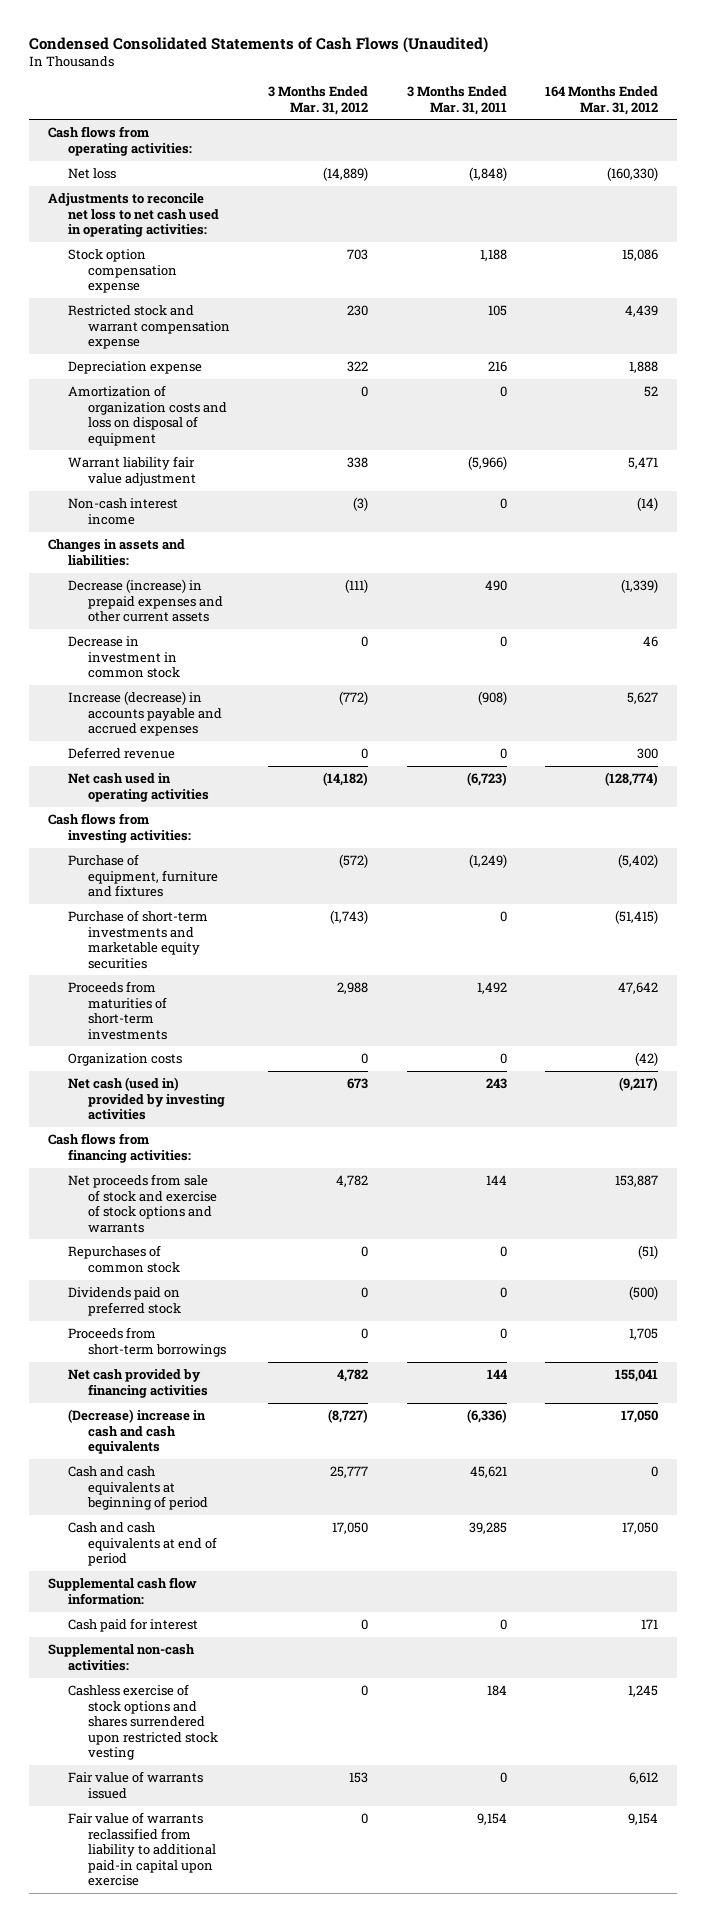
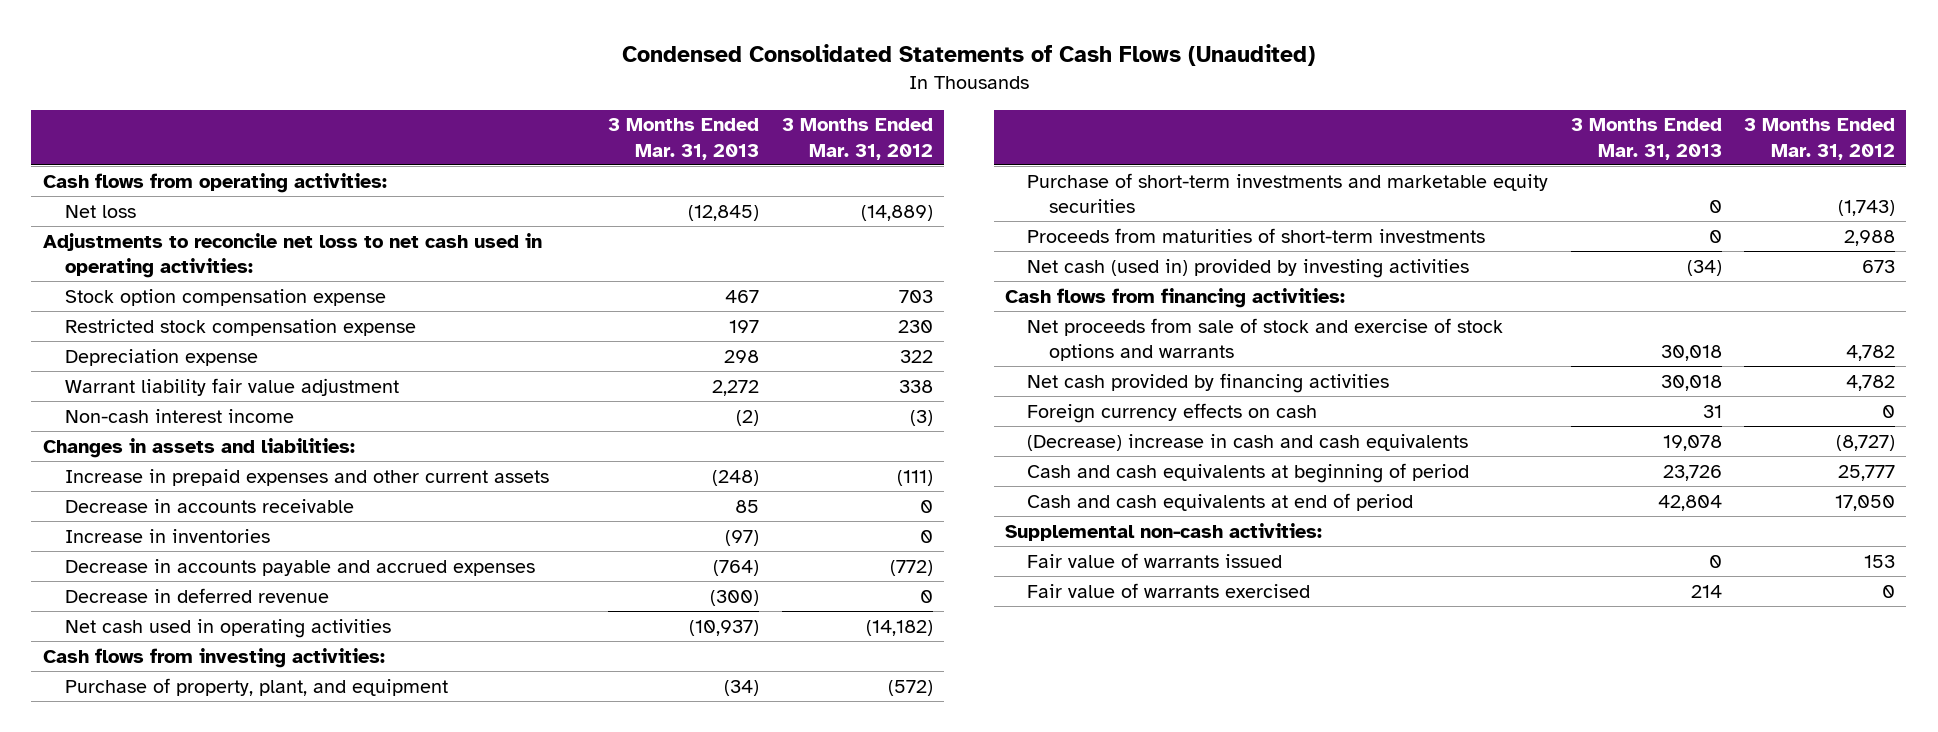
- | 3 Months Ended Mar. 31, 2012 | 3 Months Ended Mar. 31, 2011 | 164 Months Ended Mar. 31, 2012
+ | 3 Months Ended Mar. 31, 2013 | 3 Months Ended Mar. 31, 2012
- Restricted stock and warrant compensation expense | 230 | 105 | 4,439
+ Restricted stock compensation expense | 197 | 230
- Amortization of organization costs and loss on disposal of equipment | 0 | 0 | 52
- Decrease (increase) in prepaid expenses and other current assets | (111) | 490 | (1,339)
- Decrease in investment in common stock | 0 | 0 | 46
- Increase (decrease) in accounts payable and accrued expenses | (772) | (908) | 5,627
- Deferred revenue | 0 | 0 | 300
+ Increase in prepaid expenses and other current assets | (248) | (111)
+ Decrease in accounts receivable | 85 | 0
+ Increase in inventories | (97) | 0
+ Decrease in accounts payable and accrued expenses | (764) | (772)
+ Decrease in deferred revenue | (300) | 0
- Purchase of equipment, furniture and fixtures | (572) | (1,249) | (5,402)
+ Purchase of property, plant, and equipment | (34) | (572)
- Organization costs | 0 | 0 | (42)
- Repurchases of common stock | 0 | 0 | (51)
- Dividends paid on preferred stock | 0 | 0 | (500)
- Proceeds from short-term borrowings | 0 | 0 | 1,705
+ Foreign currency effects on cash | 31 | 0
- Supplemental cash flow information:
- Cash paid for interest | 0 | 0 | 171
- Cashless exercise of stock options and shares surrendered upon restricted stock vesting | 0 | 184 | 1,245
- Fair value of warrants reclassified from liability to additional paid-in capital upon exercise | 0 | 9,154 | 9,154
+ Fair value of warrants exercised | 214 | 0

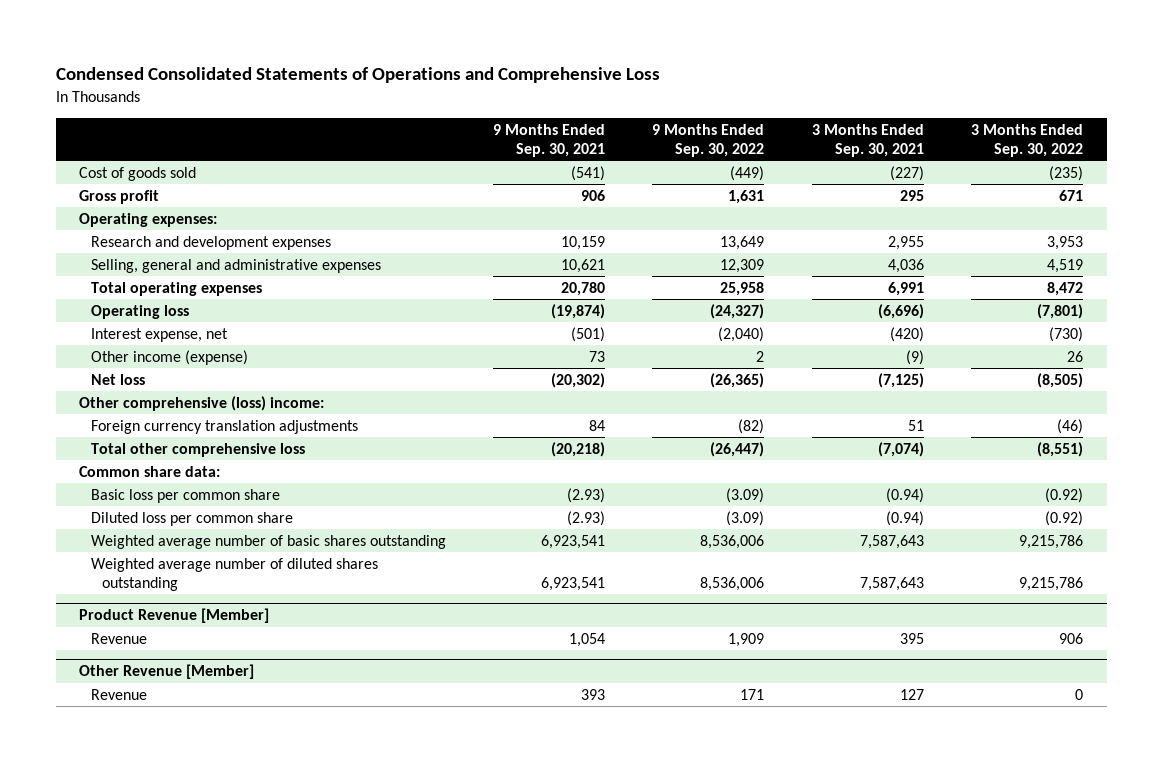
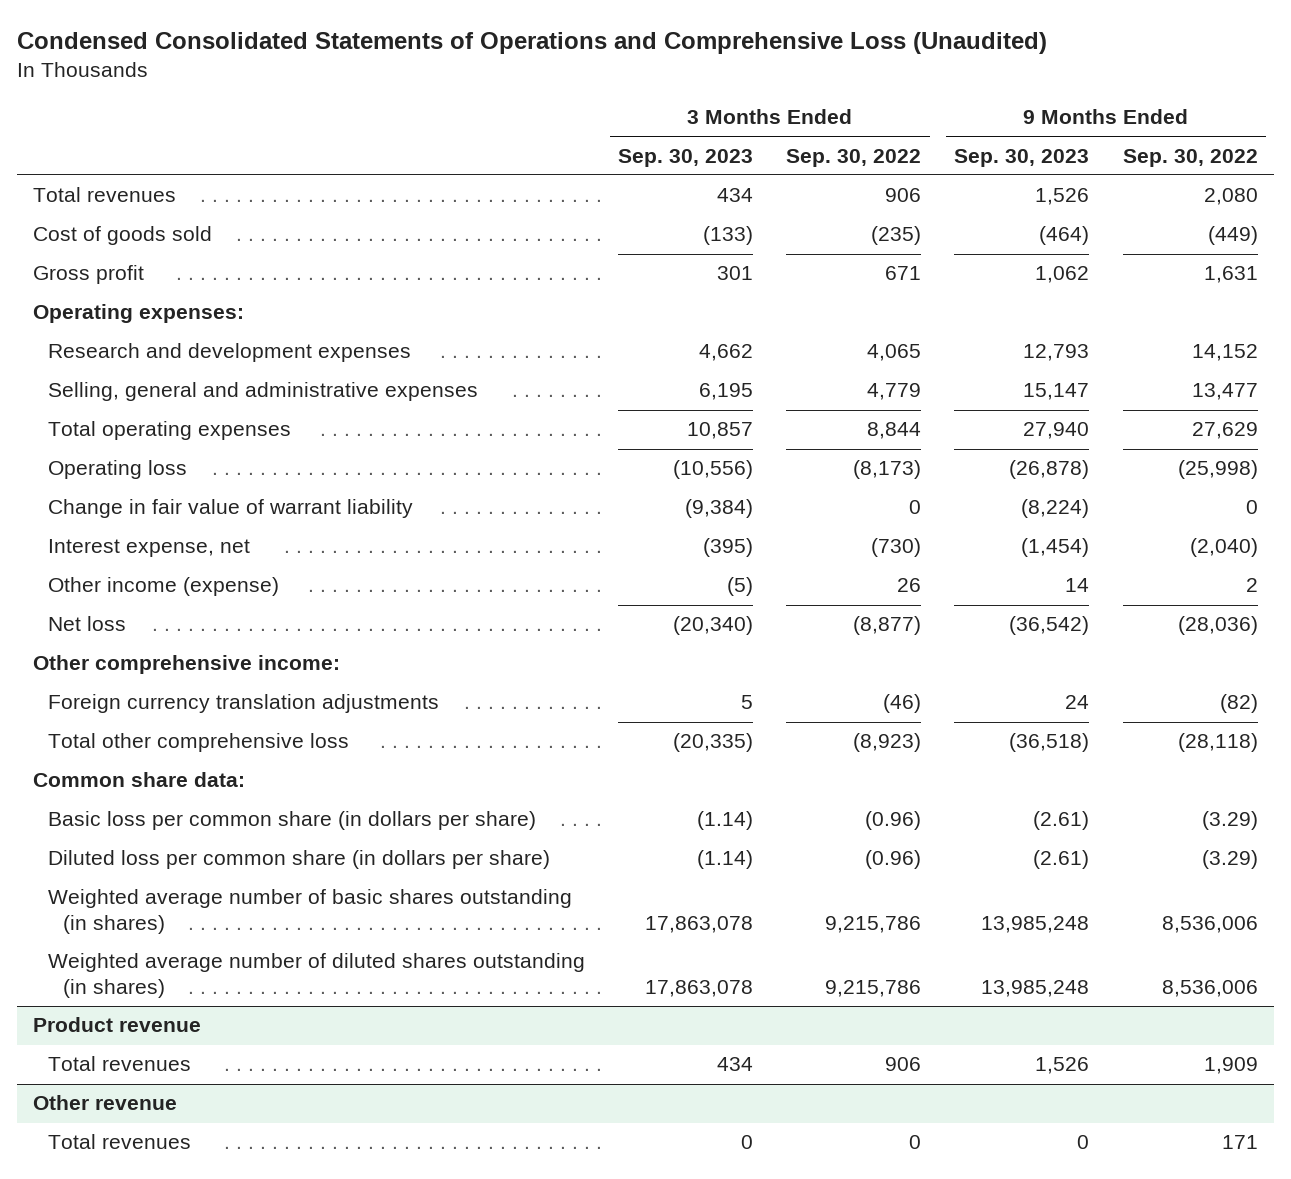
- Condensed Consolidated Statements of Operations and Comprehensive Loss
+ Condensed Consolidated Statements of Operations and Comprehensive Loss (Unaudited)
- | 9 Months Ended Sep. 30, 2021 | 9 Months Ended Sep. 30, 2022 | 3 Months Ended Sep. 30, 2021 | 3 Months Ended Sep. 30, 2022
+ | 3 Months Ended Sep. 30, 2023 | 3 Months Ended Sep. 30, 2022 | 9 Months Ended Sep. 30, 2023 | 9 Months Ended Sep. 30, 2022
+ Total revenues | 434 | 906 | 1,526 | 2,080
- Research and development expenses | 10,159 | 13,649 | 2,955 | 3,953
- Selling, general and administrative expenses | 10,621 | 12,309 | 4,036 | 4,519
- Total operating expenses | 20,780 | 25,958 | 6,991 | 8,472
- Operating loss | (19,874) | (24,327) | (6,696) | (7,801)
+ Research and development expenses | 4,662 | 4,065 | 12,793 | 14,152
+ Selling, general and administrative expenses | 6,195 | 4,779 | 15,147 | 13,477
+ Total operating expenses | 10,857 | 8,844 | 27,940 | 27,629
+ Operating loss | (10,556) | (8,173) | (26,878) | (25,998)
+ Change in fair value of warrant liability | (9,384) | 0 | (8,224) | 0
- Net loss | (20,302) | (26,365) | (7,125) | (8,505)
- Other comprehensive (loss) income:
+ Net loss | (20,340) | (8,877) | (36,542) | (28,036)
+ Other comprehensive income:
- Total other comprehensive loss | (20,218) | (26,447) | (7,074) | (8,551)
+ Total other comprehensive loss | (20,335) | (8,923) | (36,518) | (28,118)
- Basic loss per common share | (2.93) | (3.09) | (0.94) | (0.92)
- Diluted loss per common share | (2.93) | (3.09) | (0.94) | (0.92)
- Weighted average number of basic shares outstanding | 6,923,541 | 8,536,006 | 7,587,643 | 9,215,786
- Weighted average number of diluted shares outstanding | 6,923,541 | 8,536,006 | 7,587,643 | 9,215,786
- Product Revenue [Member]
- Revenue | 1,054 | 1,909 | 395 | 906
- Other Revenue [Member]
- Revenue | 393 | 171 | 127 | 0
+ Basic loss per common share (in dollars per share) | (1.14) | (0.96) | (2.61) | (3.29)
+ Diluted loss per common share (in dollars per share) | (1.14) | (0.96) | (2.61) | (3.29)
+ Weighted average number of basic shares outstanding (in shares) | 17,863,078 | 9,215,786 | 13,985,248 | 8,536,006
+ Weighted average number of diluted shares outstanding (in shares) | 17,863,078 | 9,215,786 | 13,985,248 | 8,536,006
+ Product revenue
+ Total revenues | 434 | 906 | 1,526 | 1,909
+ Other revenue
+ Total revenues | 0 | 0 | 0 | 171

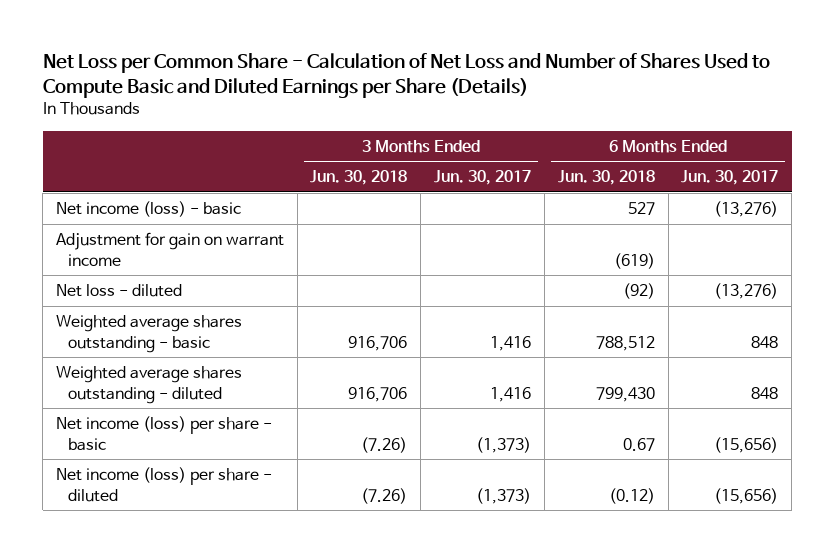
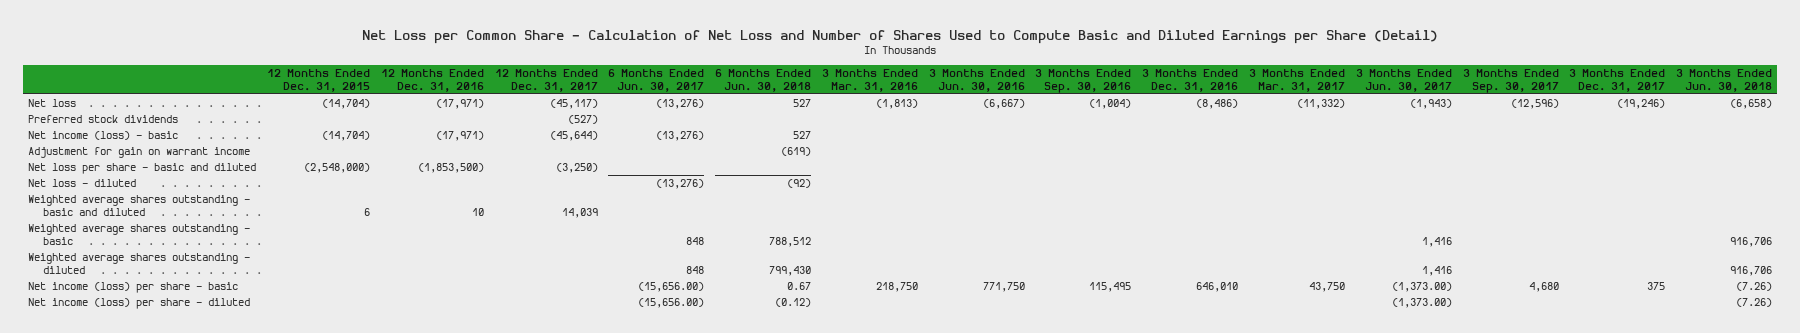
- Net Loss per Common Share - Calculation of Net Loss and Number of Shares Used to Compute Basic and Diluted Earnings per Share (Details)
+ Net Loss per Common Share - Calculation of Net Loss and Number of Shares Used to Compute Basic and Diluted Earnings per Share (Detail)
- | 3 Months Ended Jun. 30, 2018 | 3 Months Ended Jun. 30, 2017 | 6 Months Ended Jun. 30, 2018 | 6 Months Ended Jun. 30, 2017
+ | 12 Months Ended Dec. 31, 2015 | 12 Months Ended Dec. 31, 2016 | 12 Months Ended Dec. 31, 2017 | 6 Months Ended Jun. 30, 2017 | 6 Months Ended Jun. 30, 2018 | 3 Months Ended Mar. 31, 2016 | 3 Months Ended Jun. 30, 2016 | 3 Months Ended Sep. 30, 2016 | 3 Months Ended Dec. 31, 2016 | 3 Months Ended Mar. 31, 2017 | 3 Months Ended Jun. 30, 2017 | 3 Months Ended Sep. 30, 2017 | 3 Months Ended Dec. 31, 2017 | 3 Months Ended Jun. 30, 2018
+ Net loss | (14,704) | (17,971) | (45,117) | (13,276) | 527 | (1,813) | (6,667) | (1,004) | (8,486) | (11,332) | (1,943) | (12,596) | (19,246) | (6,658)
+ Preferred stock dividends | | | (527) | | | | | | | | | | |
+ Net loss per share - basic and diluted | (2,548,000) | (1,853,500) | (3,250) | | | | | | | | | | |
+ Weighted average shares outstanding - basic and diluted | 6 | 10 | 14,039 | | | | | | | | | | |
- Net income (loss) per share - basic | (7.26) | (1,373) | 0.67 | (15,656)
- Net income (loss) per share - diluted | (7.26) | (1,373) | (0.12) | (15,656)
+ Net income (loss) per share - basic | | | | (15,656.00) | 0.67 | 218,750 | 771,750 | 115,495 | 646,010 | 43,750 | (1,373.00) | 4,680 | 375 | (7.26)
+ Net income (loss) per share - diluted | | | | (15,656.00) | (0.12) | | | | | | (1,373.00) | | | (7.26)

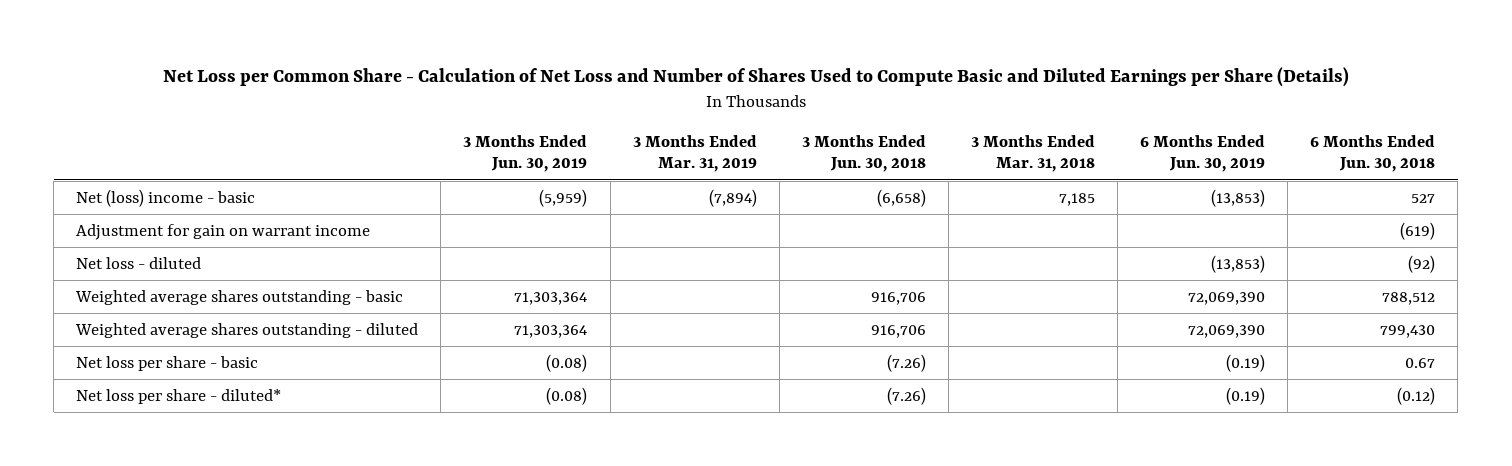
- Net Loss per Common Share - Calculation of Net Loss and Number of Shares Used to Compute Basic and Diluted Earnings per Share (Detail)
+ Net Loss per Common Share - Calculation of Net Loss and Number of Shares Used to Compute Basic and Diluted Earnings per Share (Details)
- | 12 Months Ended Dec. 31, 2015 | 12 Months Ended Dec. 31, 2016 | 12 Months Ended Dec. 31, 2017 | 6 Months Ended Jun. 30, 2017 | 6 Months Ended Jun. 30, 2018 | 3 Months Ended Mar. 31, 2016 | 3 Months Ended Jun. 30, 2016 | 3 Months Ended Sep. 30, 2016 | 3 Months Ended Dec. 31, 2016 | 3 Months Ended Mar. 31, 2017 | 3 Months Ended Jun. 30, 2017 | 3 Months Ended Sep. 30, 2017 | 3 Months Ended Dec. 31, 2017 | 3 Months Ended Jun. 30, 2018
+ | 3 Months Ended Jun. 30, 2019 | 3 Months Ended Mar. 31, 2019 | 3 Months Ended Jun. 30, 2018 | 3 Months Ended Mar. 31, 2018 | 6 Months Ended Jun. 30, 2019 | 6 Months Ended Jun. 30, 2018
- Net loss | (14,704) | (17,971) | (45,117) | (13,276) | 527 | (1,813) | (6,667) | (1,004) | (8,486) | (11,332) | (1,943) | (12,596) | (19,246) | (6,658)
- Preferred stock dividends | | | (527) | | | | | | | | | | |
- Net income (loss) - basic | (14,704) | (17,971) | (45,644) | (13,276) | 527 | | | | | | | | |
+ Net (loss) income - basic | (5,959) | (7,894) | (6,658) | 7,185 | (13,853) | 527
- Net loss per share - basic and diluted | (2,548,000) | (1,853,500) | (3,250) | | | | | | | | | | |
- Weighted average shares outstanding - basic and diluted | 6 | 10 | 14,039 | | | | | | | | | | |
- Net income (loss) per share - basic | | | | (15,656.00) | 0.67 | 218,750 | 771,750 | 115,495 | 646,010 | 43,750 | (1,373.00) | 4,680 | 375 | (7.26)
- Net income (loss) per share - diluted | | | | (15,656.00) | (0.12) | | | | | | (1,373.00) | | | (7.26)
+ Net loss per share - basic | (0.08) | | (7.26) | | (0.19) | 0.67
+ Net loss per share - diluted* | (0.08) | | (7.26) | | (0.19) | (0.12)

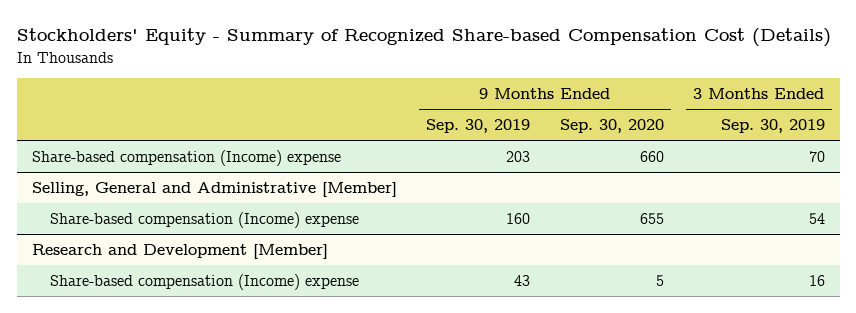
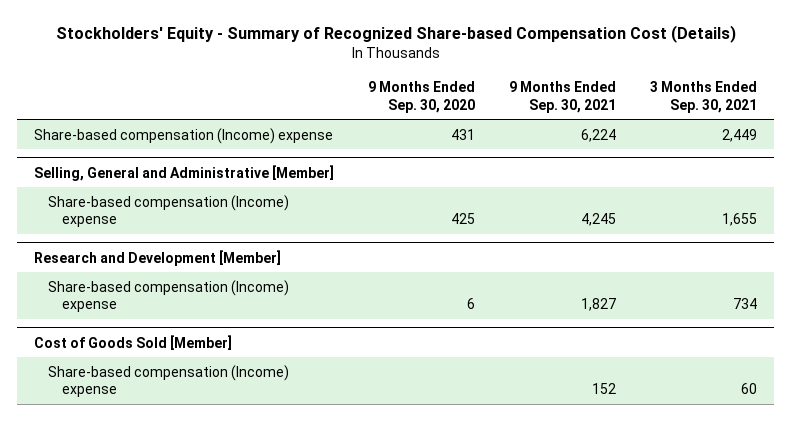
- | 9 Months Ended Sep. 30, 2019 | 9 Months Ended Sep. 30, 2020 | 3 Months Ended Sep. 30, 2019
+ | 9 Months Ended Sep. 30, 2020 | 9 Months Ended Sep. 30, 2021 | 3 Months Ended Sep. 30, 2021
- Share-based compensation (Income) expense | 203 | 660 | 70
+ Share-based compensation (Income) expense | 431 | 6,224 | 2,449
@ Selling, General and Administrative [Member]
- Share-based compensation (Income) expense | 160 | 655 | 54
+ Share-based compensation (Income) expense | 425 | 4,245 | 1,655
@ Research and Development [Member]
- Share-based compensation (Income) expense | 43 | 5 | 16
+ Share-based compensation (Income) expense | 6 | 1,827 | 734
+ Cost of Goods Sold [Member]
+ Share-based compensation (Income) expense | | 152 | 60

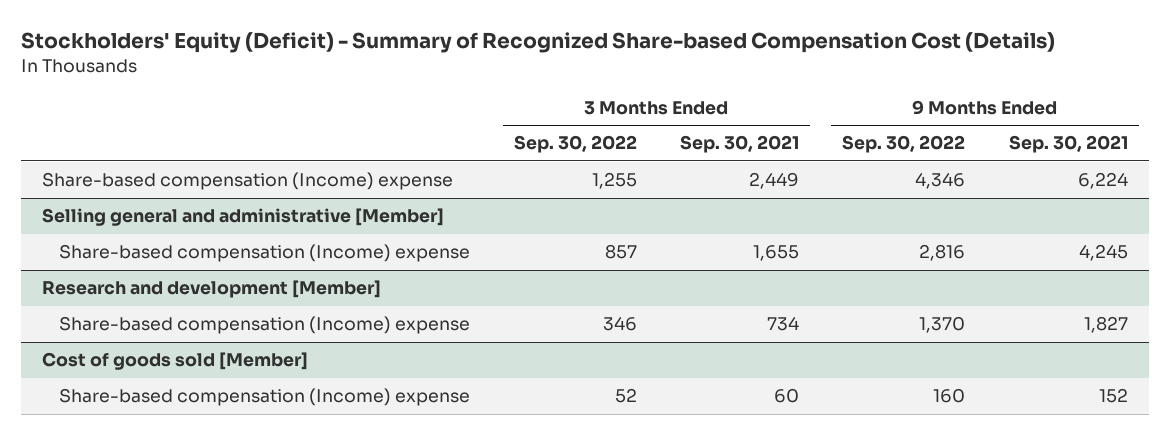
- Stockholders' Equity - Summary of Recognized Share-based Compensation Cost (Details)
+ Stockholders' Equity (Deficit) - Summary of Recognized Share-based Compensation Cost (Details)
- | 9 Months Ended Sep. 30, 2020 | 9 Months Ended Sep. 30, 2021 | 3 Months Ended Sep. 30, 2021
+ | 3 Months Ended Sep. 30, 2022 | 3 Months Ended Sep. 30, 2021 | 9 Months Ended Sep. 30, 2022 | 9 Months Ended Sep. 30, 2021
- Selling, General and Administrative [Member]
+ Selling general and administrative [Member]
- Research and Development [Member]
+ Research and development [Member]
- Cost of Goods Sold [Member]
+ Cost of goods sold [Member]

